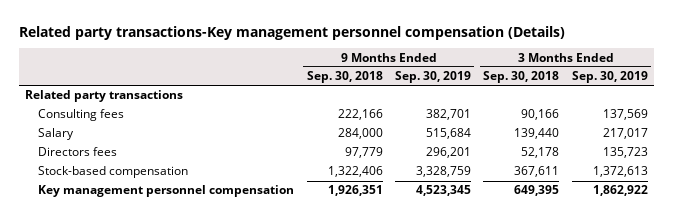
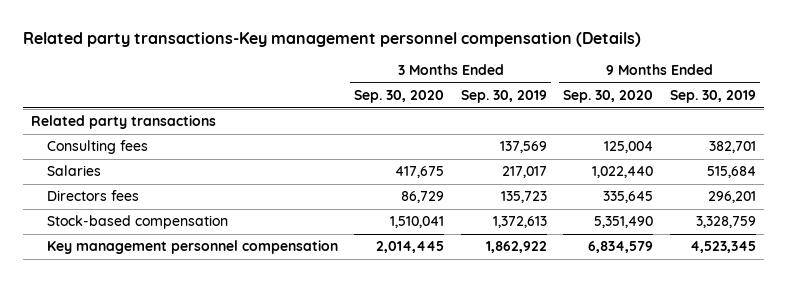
- | 9 Months Ended Sep. 30, 2018 | 9 Months Ended Sep. 30, 2019 | 3 Months Ended Sep. 30, 2018 | 3 Months Ended Sep. 30, 2019
+ | 3 Months Ended Sep. 30, 2020 | 3 Months Ended Sep. 30, 2019 | 9 Months Ended Sep. 30, 2020 | 9 Months Ended Sep. 30, 2019
- Salary | 284,000 | 515,684 | 139,440 | 217,017
+ Salaries | 417,675 | 217,017 | 1,022,440 | 515,684

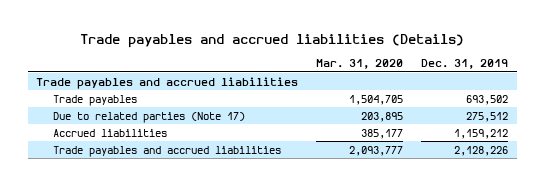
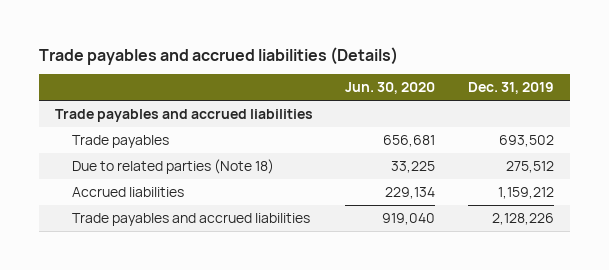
- | Mar. 31, 2020 | Dec. 31, 2019
+ | Jun. 30, 2020 | Dec. 31, 2019
- Due to related parties (Note 17) | 203,895 | 275,512
+ Due to related parties (Note 18) | 33,225 | 275,512

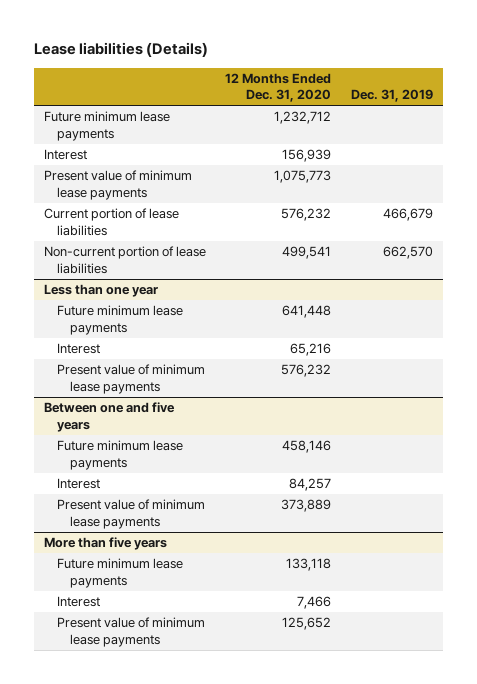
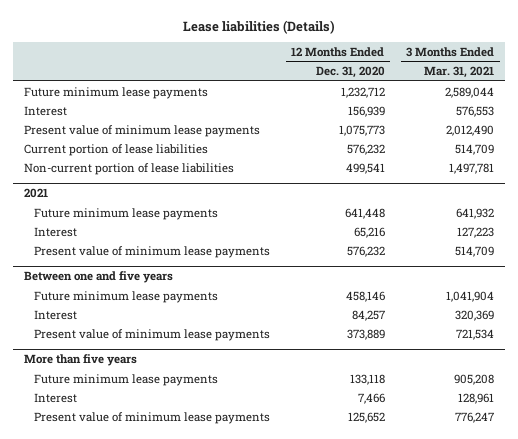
- | 12 Months Ended Dec. 31, 2020 | Dec. 31, 2019
+ | 12 Months Ended Dec. 31, 2020 | 3 Months Ended Mar. 31, 2021
- Less than one year
+ 2021

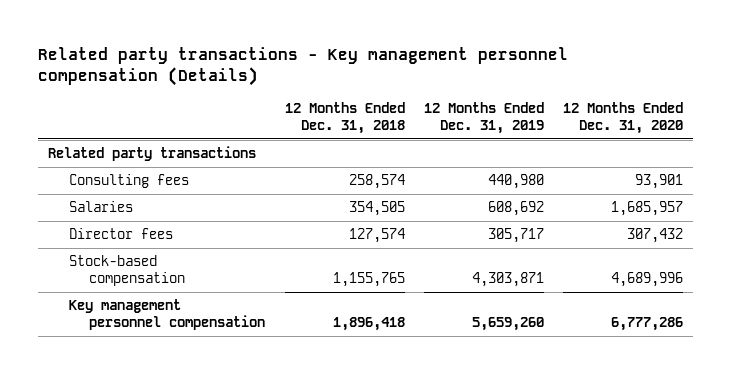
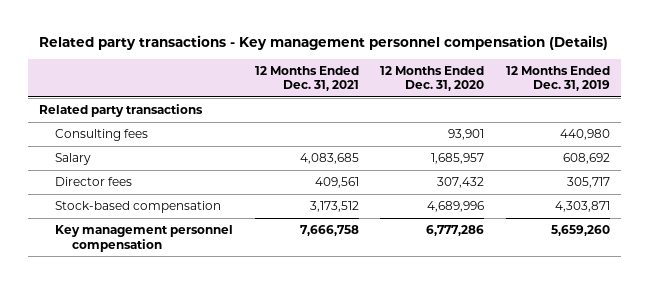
- | 12 Months Ended Dec. 31, 2018 | 12 Months Ended Dec. 31, 2019 | 12 Months Ended Dec. 31, 2020
+ | 12 Months Ended Dec. 31, 2021 | 12 Months Ended Dec. 31, 2020 | 12 Months Ended Dec. 31, 2019
- Salaries | 354,505 | 608,692 | 1,685,957
+ Salary | 4,083,685 | 1,685,957 | 608,692

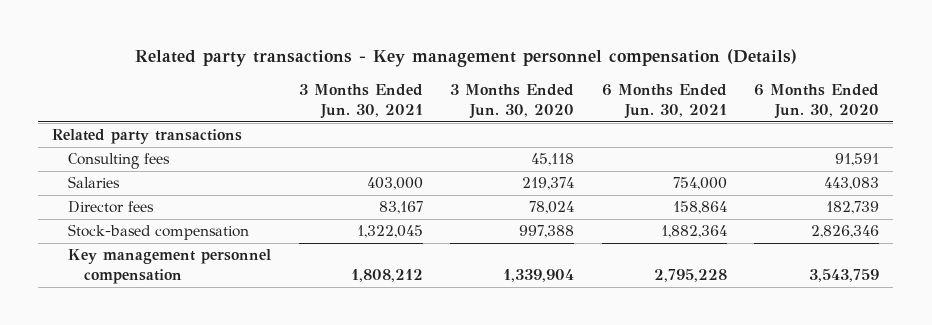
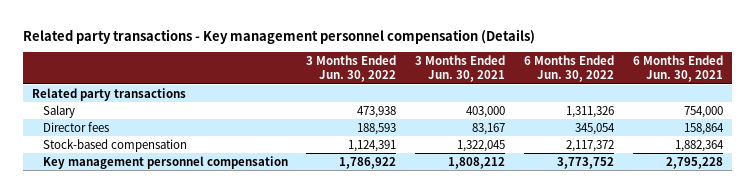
- | 3 Months Ended Jun. 30, 2021 | 3 Months Ended Jun. 30, 2020 | 6 Months Ended Jun. 30, 2021 | 6 Months Ended Jun. 30, 2020
+ | 3 Months Ended Jun. 30, 2022 | 3 Months Ended Jun. 30, 2021 | 6 Months Ended Jun. 30, 2022 | 6 Months Ended Jun. 30, 2021
- Consulting fees | | 45,118 | | 91,591
- Salaries | 403,000 | 219,374 | 754,000 | 443,083
+ Salary | 473,938 | 403,000 | 1,311,326 | 754,000

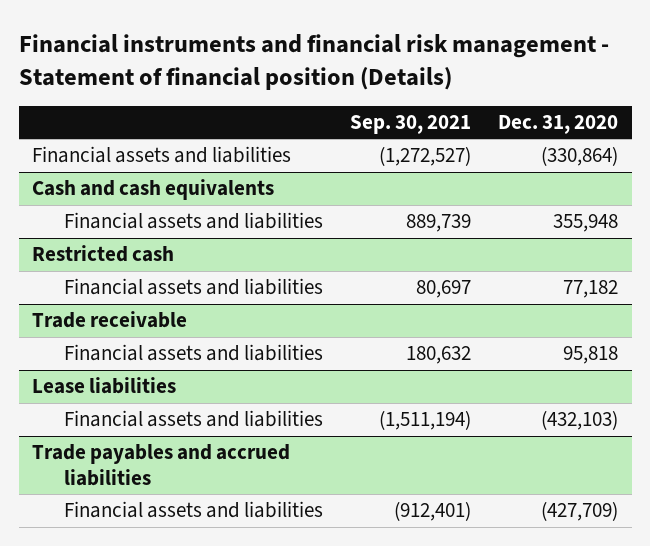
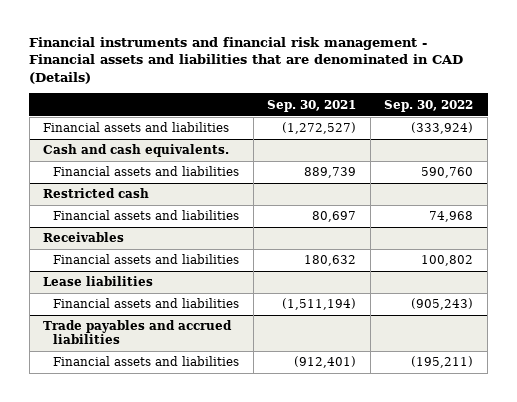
- Financial instruments and financial risk management - Statement of financial position (Details)
+ Financial instruments and financial risk management - Financial assets and liabilities that are denominated in CAD (Details)
- | Sep. 30, 2021 | Dec. 31, 2020
+ | Sep. 30, 2021 | Sep. 30, 2022
- Cash and cash equivalents
+ Cash and cash equivalents.
- Trade receivable
+ Receivables

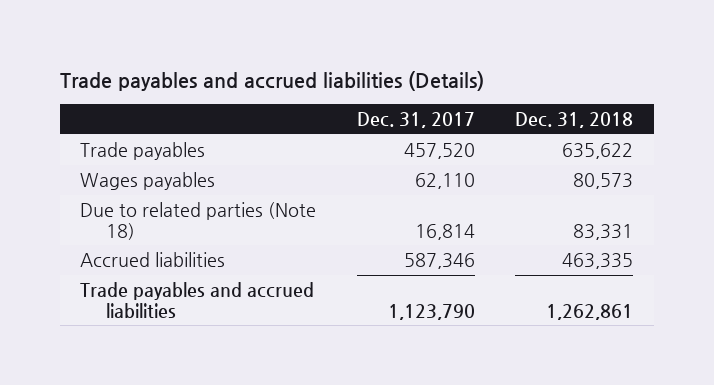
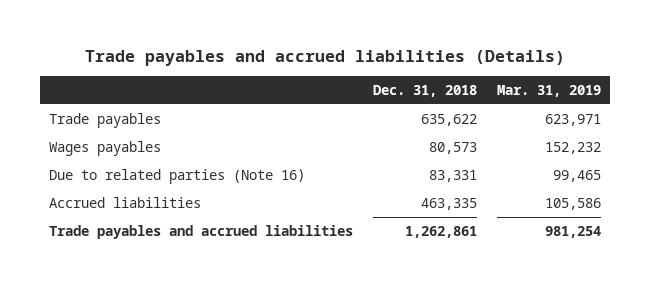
- | Dec. 31, 2017 | Dec. 31, 2018
+ | Dec. 31, 2018 | Mar. 31, 2019
- Due to related parties (Note 18) | 16,814 | 83,331
+ Due to related parties (Note 16) | 83,331 | 99,465

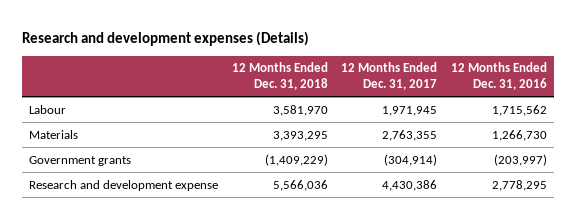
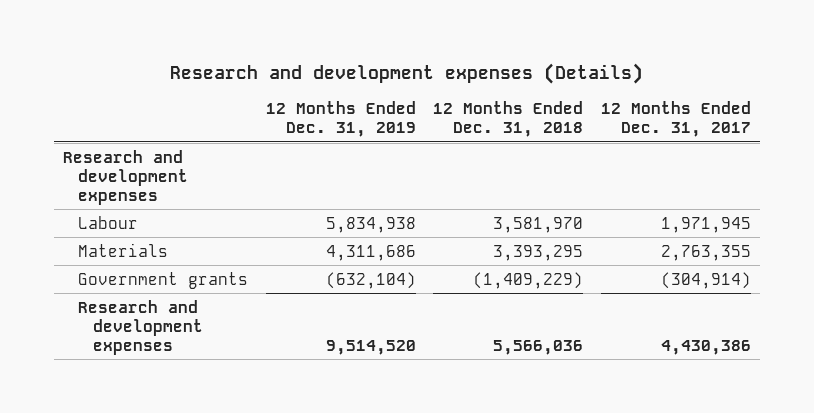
- | 12 Months Ended Dec. 31, 2018 | 12 Months Ended Dec. 31, 2017 | 12 Months Ended Dec. 31, 2016
+ | 12 Months Ended Dec. 31, 2019 | 12 Months Ended Dec. 31, 2018 | 12 Months Ended Dec. 31, 2017
+ Research and development expenses
- Research and development expense | 5,566,036 | 4,430,386 | 2,778,295
+ Research and development expenses | 9,514,520 | 5,566,036 | 4,430,386

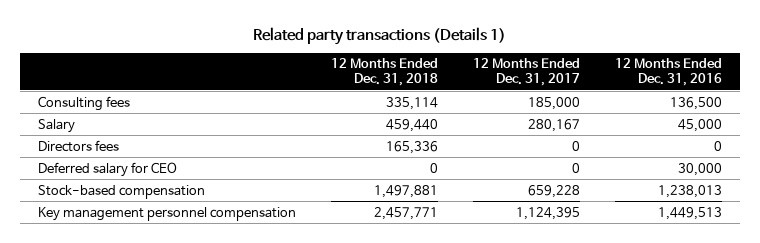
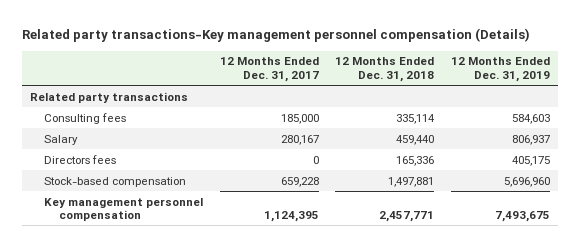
- Related party transactions (Details 1)
+ Related party transactions-Key management personnel compensation (Details)
- | 12 Months Ended Dec. 31, 2018 | 12 Months Ended Dec. 31, 2017 | 12 Months Ended Dec. 31, 2016
+ | 12 Months Ended Dec. 31, 2017 | 12 Months Ended Dec. 31, 2018 | 12 Months Ended Dec. 31, 2019
+ Related party transactions
- Deferred salary for CEO | 0 | 0 | 30,000

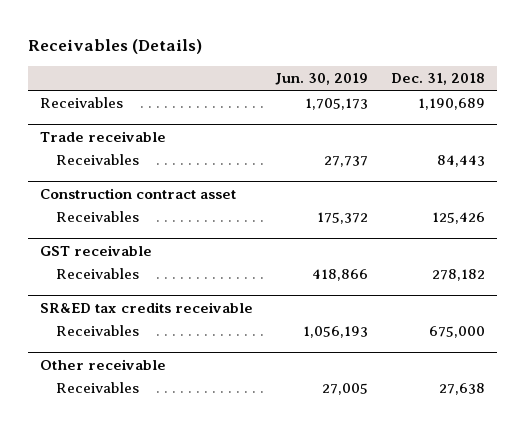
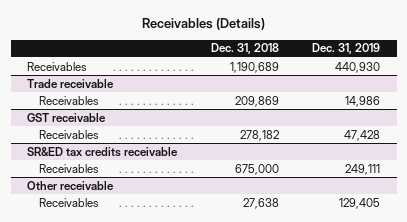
- | Jun. 30, 2019 | Dec. 31, 2018
+ | Dec. 31, 2018 | Dec. 31, 2019
@ Trade receivable
- Receivables | 27,737 | 84,443
- Construction contract asset
- Receivables | 175,372 | 125,426
@ Trade receivable
+ Receivables | 209,869 | 14,986

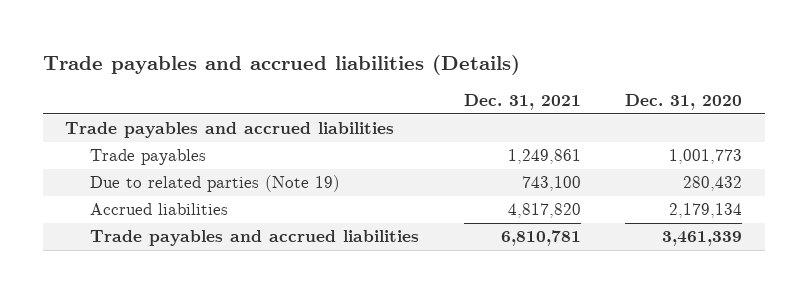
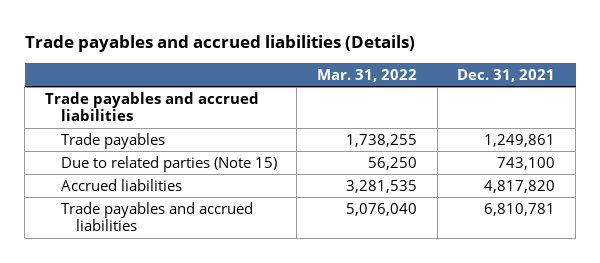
- | Dec. 31, 2021 | Dec. 31, 2020
+ | Mar. 31, 2022 | Dec. 31, 2021
- Due to related parties (Note 19) | 743,100 | 280,432
+ Due to related parties (Note 15) | 56,250 | 743,100

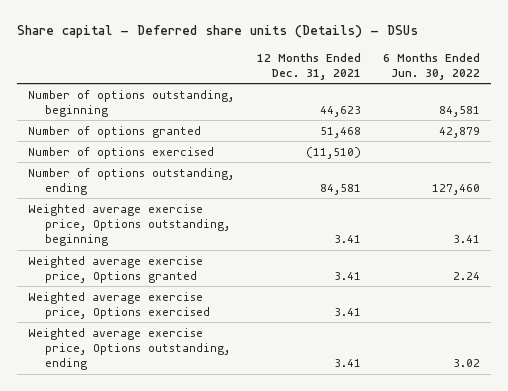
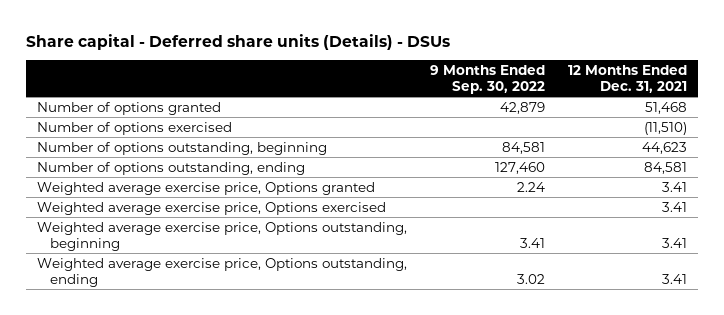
- | 12 Months Ended Dec. 31, 2021 | 6 Months Ended Jun. 30, 2022
+ | 9 Months Ended Sep. 30, 2022 | 12 Months Ended Dec. 31, 2021
moved down: Number of options outstanding, beginning | 84,581 | 44,623
moved down: Weighted average exercise price, Options outstanding, beginning | 3.41 | 3.41

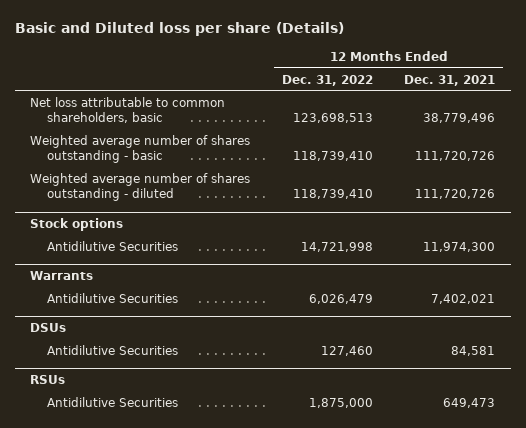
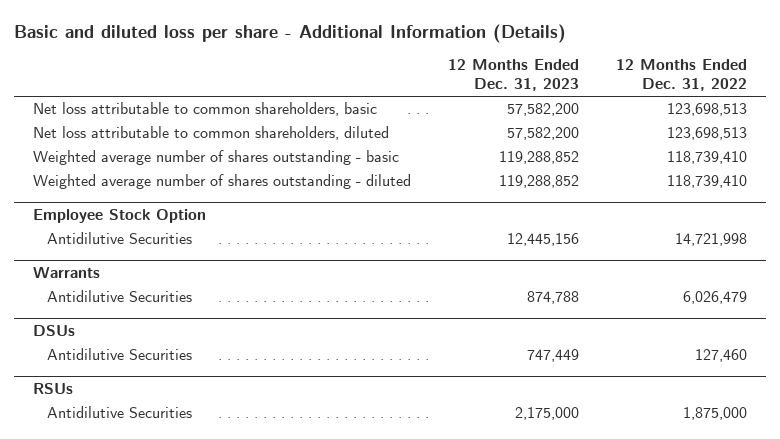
- Basic and Diluted loss per share (Details)
+ Basic and diluted loss per share - Additional Information (Details)
- | 12 Months Ended Dec. 31, 2022 | 12 Months Ended Dec. 31, 2021
+ | 12 Months Ended Dec. 31, 2023 | 12 Months Ended Dec. 31, 2022
+ Net loss attributable to common shareholders, diluted | 57,582,200 | 123,698,513
- Stock options
+ Employee Stock Option

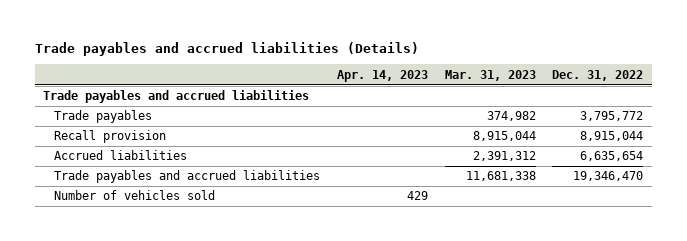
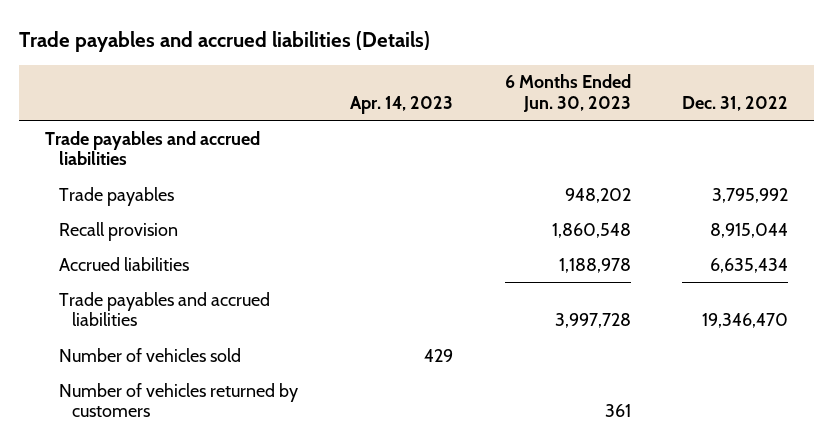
- | Apr. 14, 2023 | Mar. 31, 2023 | Dec. 31, 2022
+ | Apr. 14, 2023 | 6 Months Ended Jun. 30, 2023 | Dec. 31, 2022
- Trade payables | | 374,982 | 3,795,772
+ Trade payables | | 948,202 | 3,795,992
- Accrued liabilities | | 2,391,312 | 6,635,654
+ Accrued liabilities | | 1,188,978 | 6,635,434
+ Number of vehicles returned by customers | | 361 |

